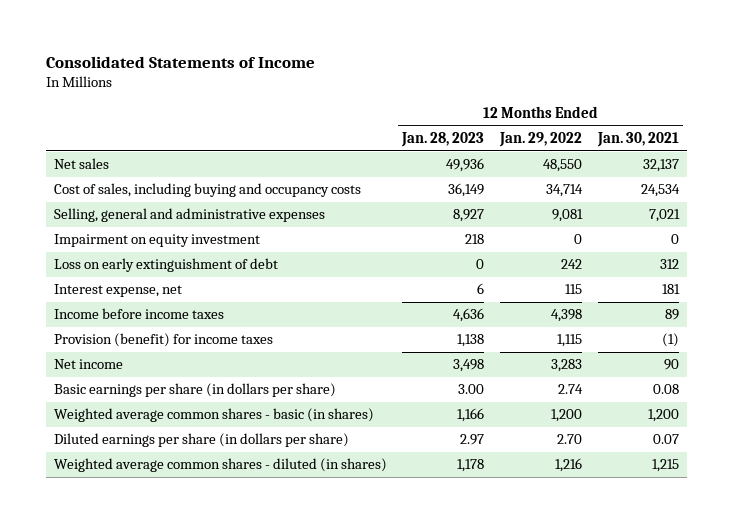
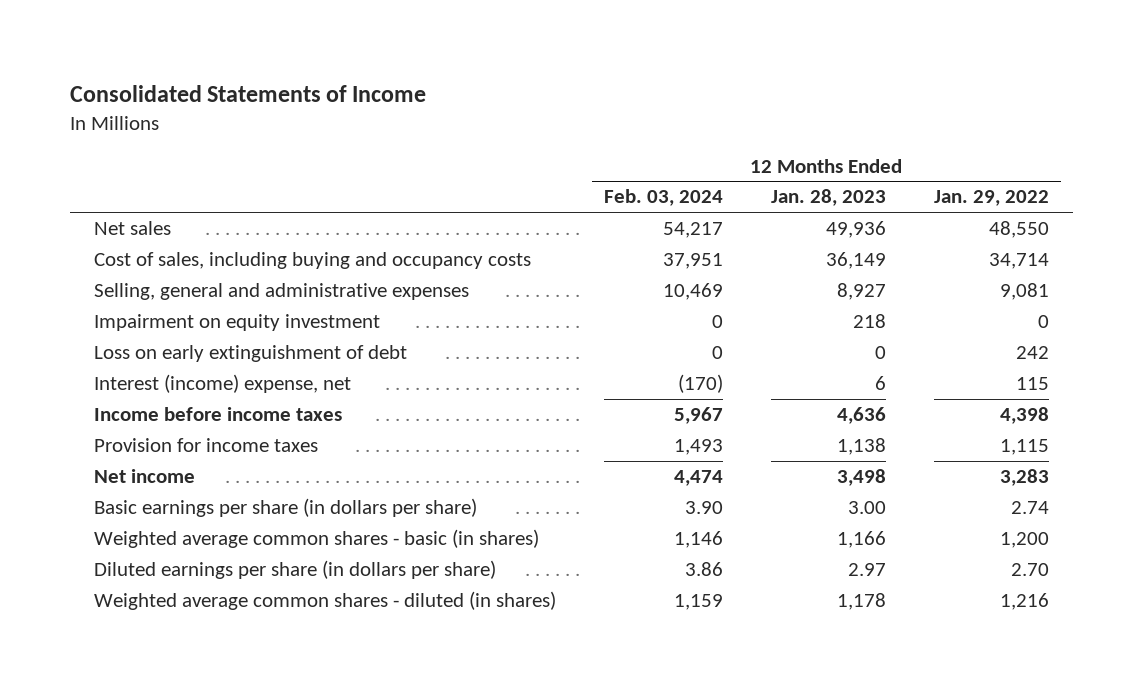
- | 12 Months Ended Jan. 28, 2023 | 12 Months Ended Jan. 29, 2022 | 12 Months Ended Jan. 30, 2021
+ | 12 Months Ended Feb. 03, 2024 | 12 Months Ended Jan. 28, 2023 | 12 Months Ended Jan. 29, 2022
- Interest expense, net | 6 | 115 | 181
+ Interest (income) expense, net | (170) | 6 | 115
- Provision (benefit) for income taxes | 1,138 | 1,115 | (1)
+ Provision for income taxes | 1,493 | 1,138 | 1,115

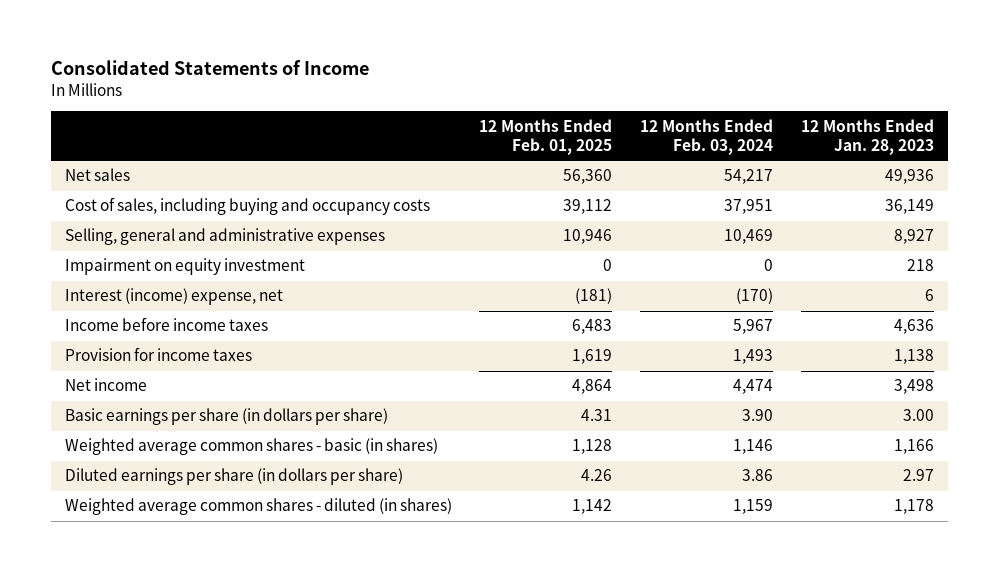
- | 12 Months Ended Feb. 03, 2024 | 12 Months Ended Jan. 28, 2023 | 12 Months Ended Jan. 29, 2022
+ | 12 Months Ended Feb. 01, 2025 | 12 Months Ended Feb. 03, 2024 | 12 Months Ended Jan. 28, 2023
- Loss on early extinguishment of debt | 0 | 0 | 242

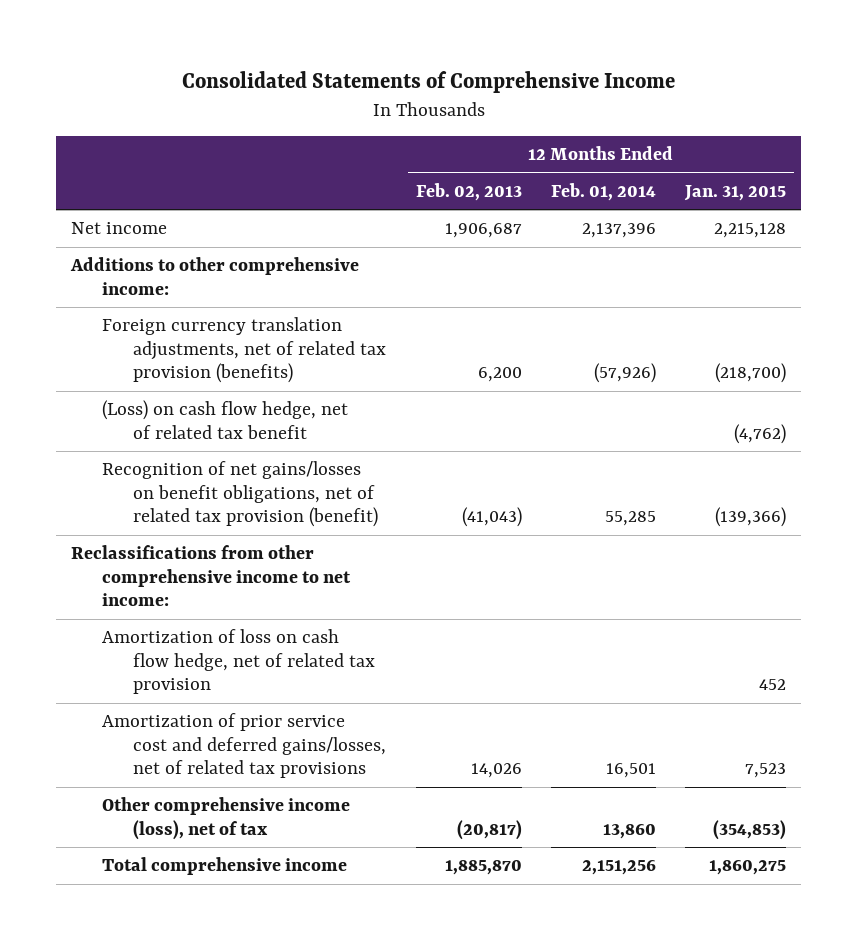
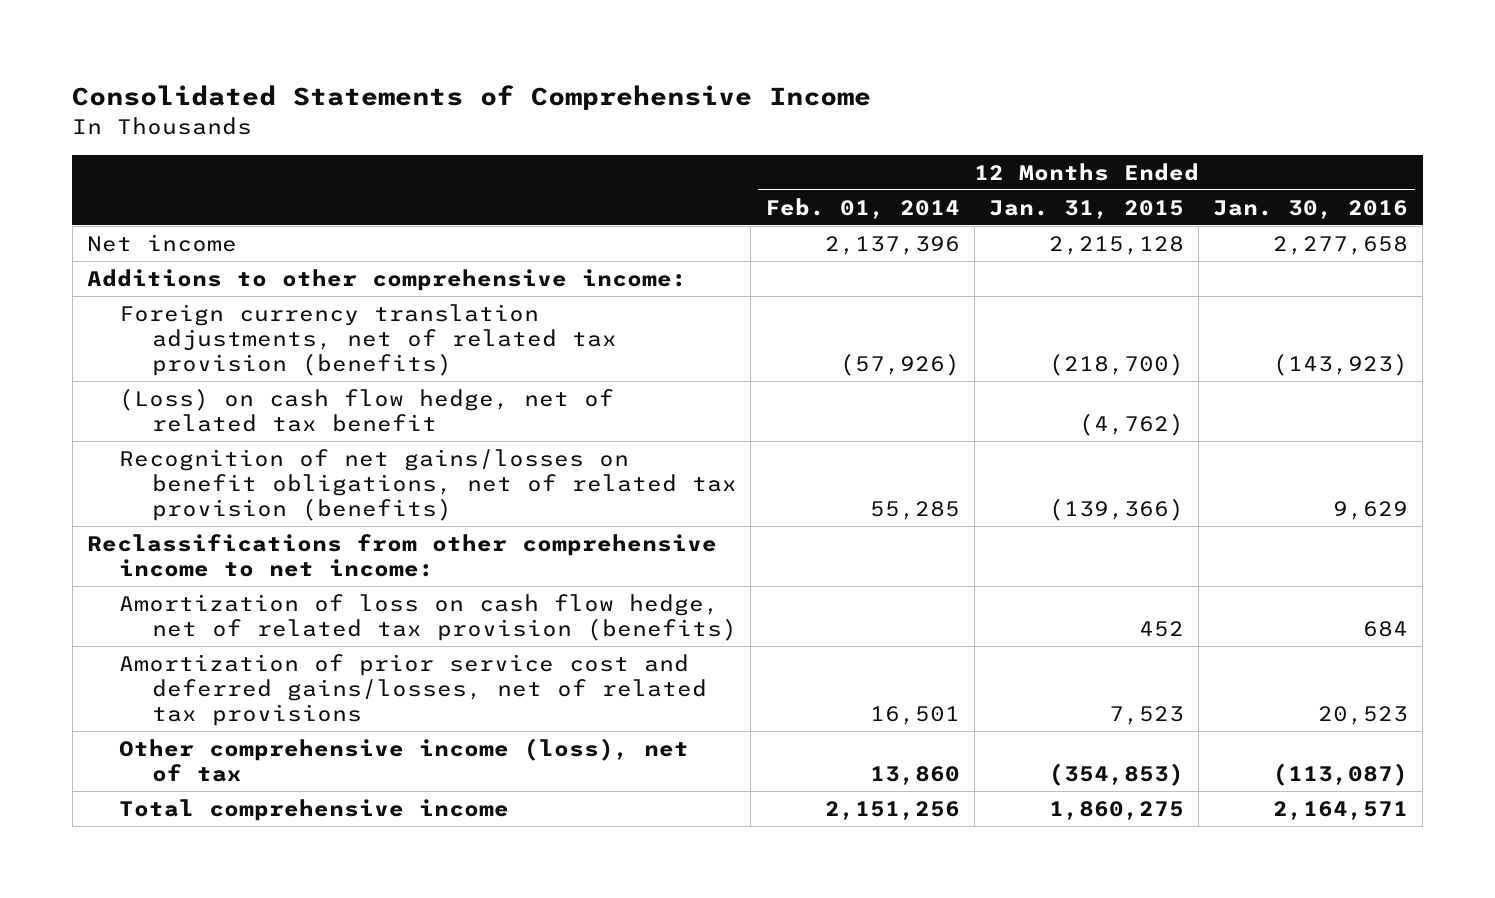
- | 12 Months Ended Feb. 02, 2013 | 12 Months Ended Feb. 01, 2014 | 12 Months Ended Jan. 31, 2015
+ | 12 Months Ended Feb. 01, 2014 | 12 Months Ended Jan. 31, 2015 | 12 Months Ended Jan. 30, 2016
- Recognition of net gains/losses on benefit obligations, net of related tax provision (benefit) | (41,043) | 55,285 | (139,366)
+ Recognition of net gains/losses on benefit obligations, net of related tax provision (benefits) | 55,285 | (139,366) | 9,629
- Amortization of loss on cash flow hedge, net of related tax provision | | | 452
+ Amortization of loss on cash flow hedge, net of related tax provision (benefits) | | 452 | 684

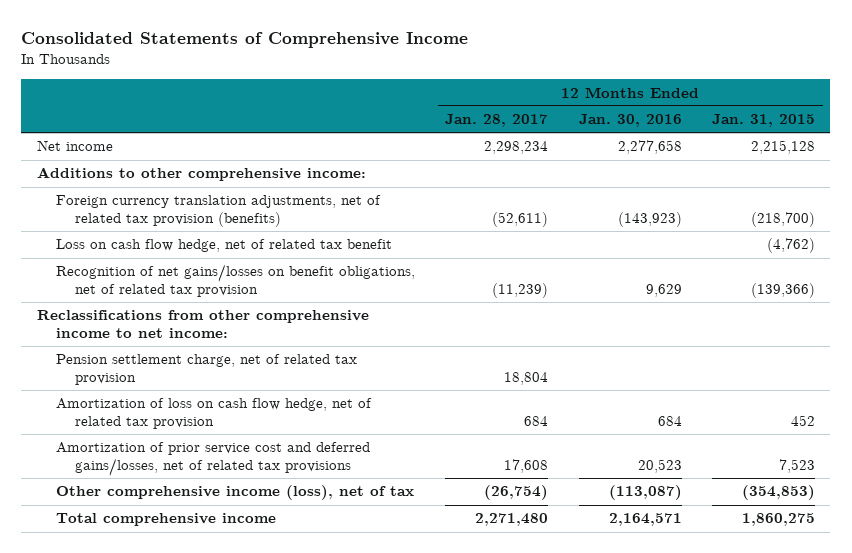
- | 12 Months Ended Feb. 01, 2014 | 12 Months Ended Jan. 31, 2015 | 12 Months Ended Jan. 30, 2016
+ | 12 Months Ended Jan. 28, 2017 | 12 Months Ended Jan. 30, 2016 | 12 Months Ended Jan. 31, 2015
- (Loss) on cash flow hedge, net of related tax benefit | | (4,762) |
- Recognition of net gains/losses on benefit obligations, net of related tax provision (benefits) | 55,285 | (139,366) | 9,629
+ Loss on cash flow hedge, net of related tax benefit | | | (4,762)
+ Recognition of net gains/losses on benefit obligations, net of related tax provision | (11,239) | 9,629 | (139,366)
- Amortization of loss on cash flow hedge, net of related tax provision (benefits) | | 452 | 684
+ Pension settlement charge, net of related tax provision | 18,804 | |
+ Amortization of loss on cash flow hedge, net of related tax provision | 684 | 684 | 452

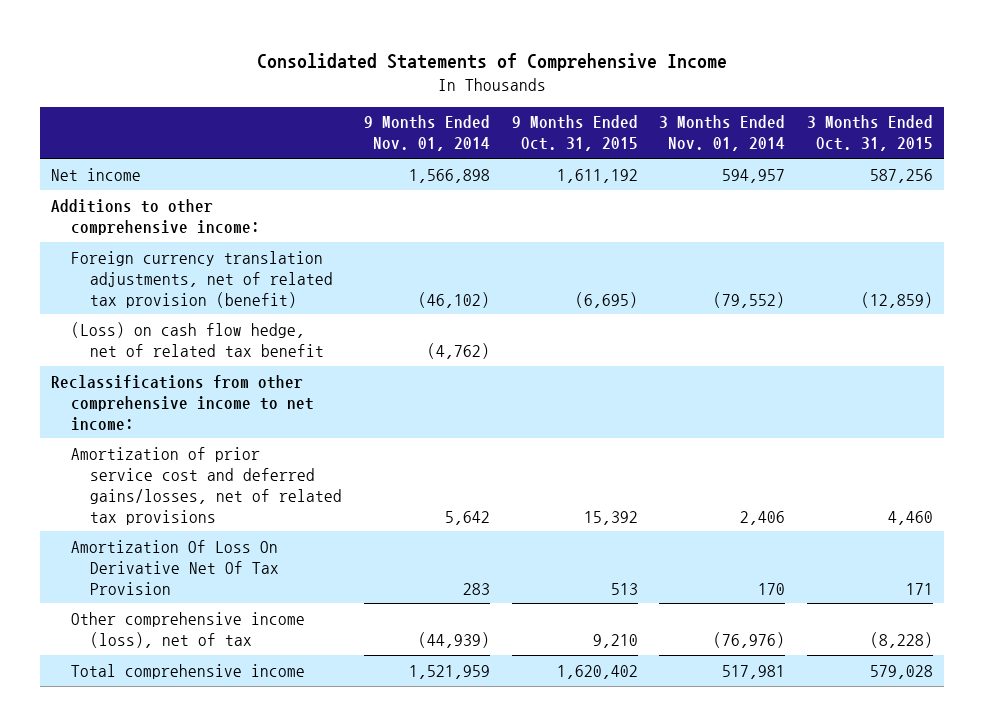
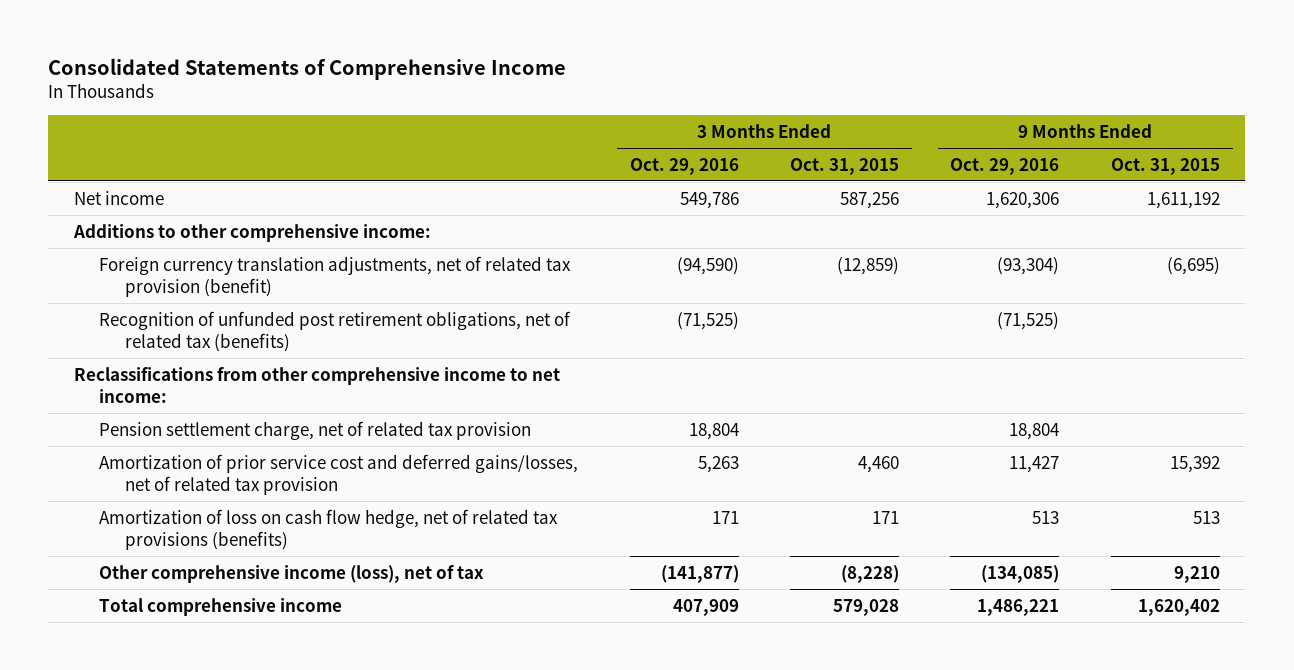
- | 9 Months Ended Nov. 01, 2014 | 9 Months Ended Oct. 31, 2015 | 3 Months Ended Nov. 01, 2014 | 3 Months Ended Oct. 31, 2015
+ | 3 Months Ended Oct. 29, 2016 | 3 Months Ended Oct. 31, 2015 | 9 Months Ended Oct. 29, 2016 | 9 Months Ended Oct. 31, 2015
- (Loss) on cash flow hedge, net of related tax benefit | (4,762) | | |
+ Recognition of unfunded post retirement obligations, net of related tax (benefits) | (71,525) | | (71,525) |
- Amortization of prior service cost and deferred gains/losses, net of related tax provisions | 5,642 | 15,392 | 2,406 | 4,460
- Amortization Of Loss On Derivative Net Of Tax Provision | 283 | 513 | 170 | 171
+ Pension settlement charge, net of related tax provision | 18,804 | | 18,804 |
+ Amortization of prior service cost and deferred gains/losses, net of related tax provision | 5,263 | 4,460 | 11,427 | 15,392
+ Amortization of loss on cash flow hedge, net of related tax provisions (benefits) | 171 | 171 | 513 | 513

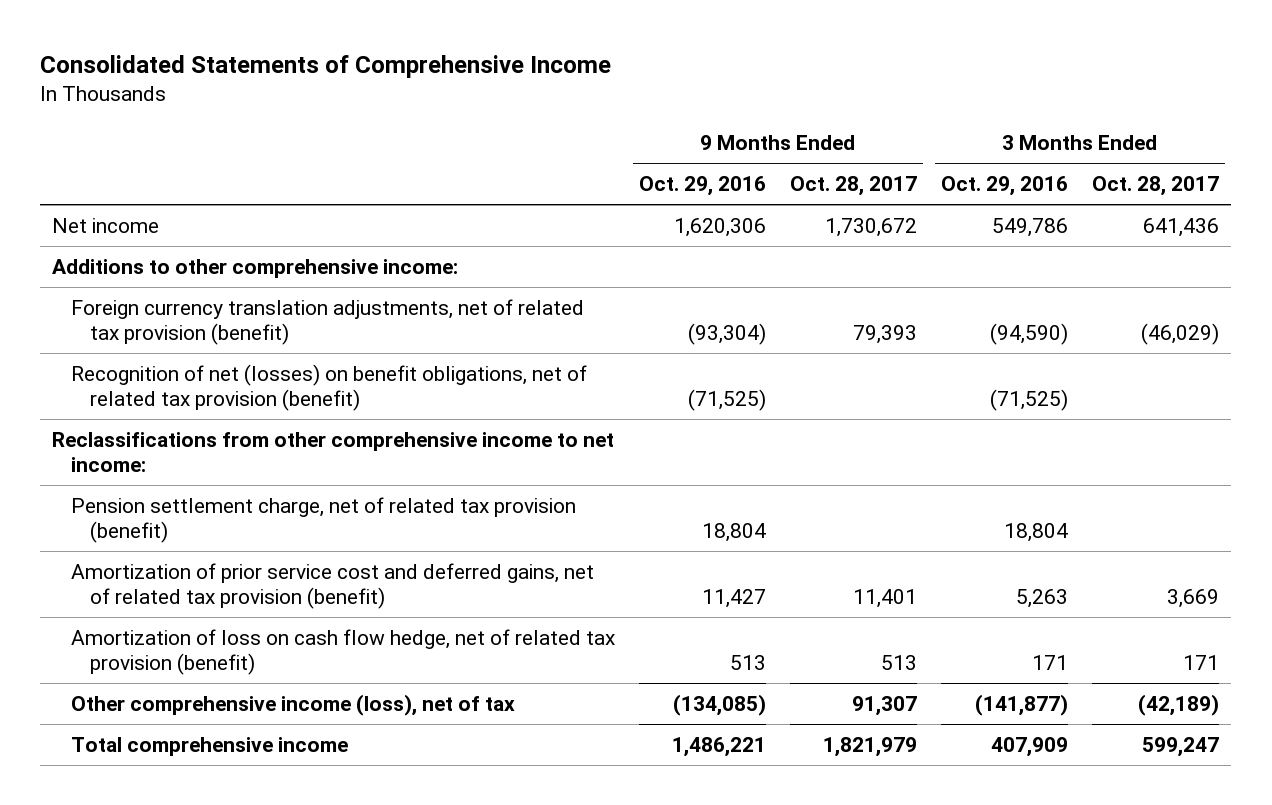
- | 3 Months Ended Oct. 29, 2016 | 3 Months Ended Oct. 31, 2015 | 9 Months Ended Oct. 29, 2016 | 9 Months Ended Oct. 31, 2015
+ | 9 Months Ended Oct. 29, 2016 | 9 Months Ended Oct. 28, 2017 | 3 Months Ended Oct. 29, 2016 | 3 Months Ended Oct. 28, 2017
- Recognition of unfunded post retirement obligations, net of related tax (benefits) | (71,525) | | (71,525) |
+ Recognition of net (losses) on benefit obligations, net of related tax provision (benefit) | (71,525) | | (71,525) |
- Pension settlement charge, net of related tax provision | 18,804 | | 18,804 |
- Amortization of prior service cost and deferred gains/losses, net of related tax provision | 5,263 | 4,460 | 11,427 | 15,392
- Amortization of loss on cash flow hedge, net of related tax provisions (benefits) | 171 | 171 | 513 | 513
+ Pension settlement charge, net of related tax provision (benefit) | 18,804 | | 18,804 |
+ Amortization of prior service cost and deferred gains, net of related tax provision (benefit) | 11,427 | 11,401 | 5,263 | 3,669
+ Amortization of loss on cash flow hedge, net of related tax provision (benefit) | 513 | 513 | 171 | 171

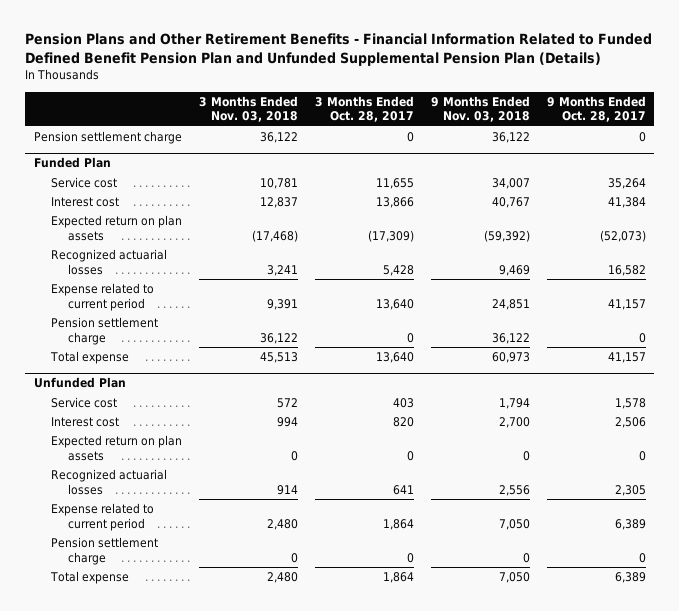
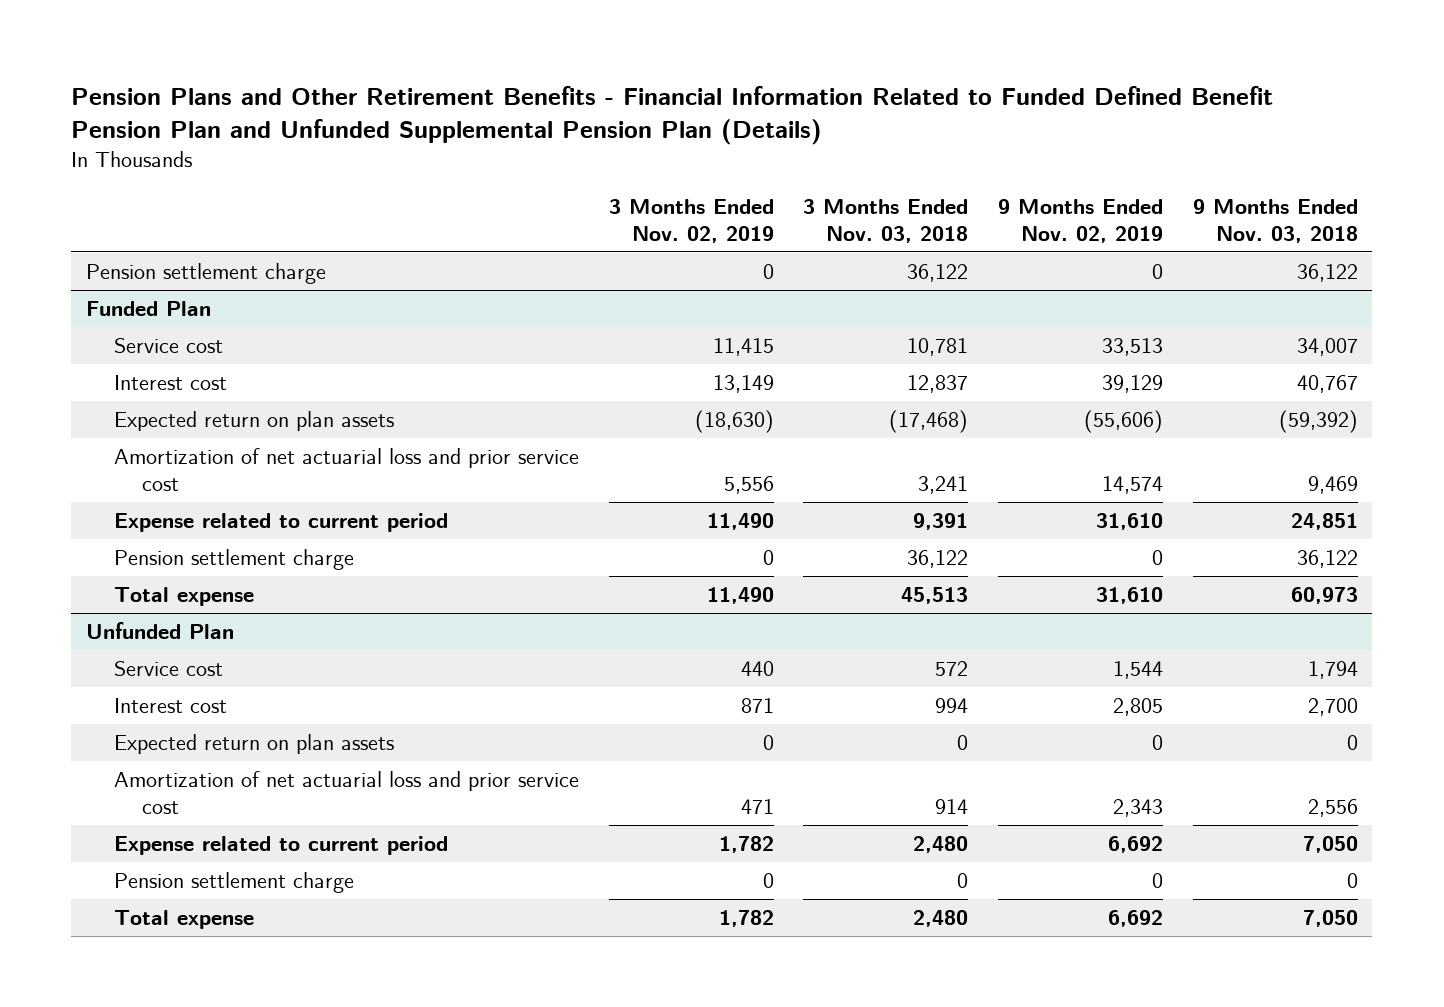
- | 3 Months Ended Nov. 03, 2018 | 3 Months Ended Oct. 28, 2017 | 9 Months Ended Nov. 03, 2018 | 9 Months Ended Oct. 28, 2017
+ | 3 Months Ended Nov. 02, 2019 | 3 Months Ended Nov. 03, 2018 | 9 Months Ended Nov. 02, 2019 | 9 Months Ended Nov. 03, 2018
@ Funded Plan
- Recognized actuarial losses | 3,241 | 5,428 | 9,469 | 16,582
+ Amortization of net actuarial loss and prior service cost | 5,556 | 3,241 | 14,574 | 9,469
@ Unfunded Plan
- Recognized actuarial losses | 914 | 641 | 2,556 | 2,305
+ Amortization of net actuarial loss and prior service cost | 471 | 914 | 2,343 | 2,556

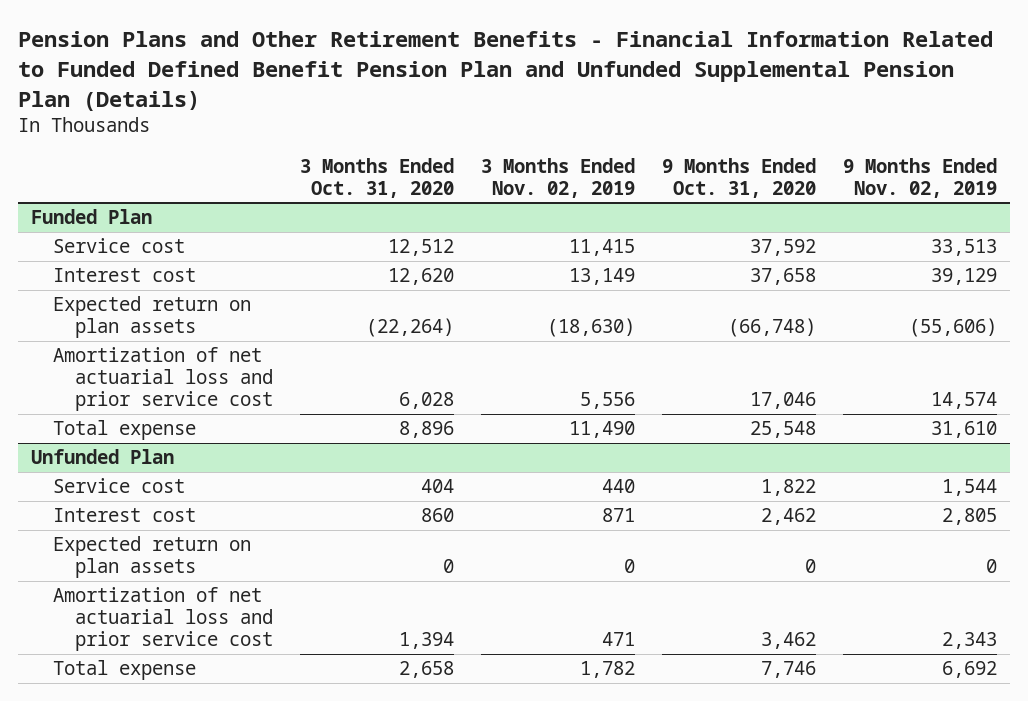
- | 3 Months Ended Nov. 02, 2019 | 3 Months Ended Nov. 03, 2018 | 9 Months Ended Nov. 02, 2019 | 9 Months Ended Nov. 03, 2018
+ | 3 Months Ended Oct. 31, 2020 | 3 Months Ended Nov. 02, 2019 | 9 Months Ended Oct. 31, 2020 | 9 Months Ended Nov. 02, 2019
- Pension settlement charge | 0 | 36,122 | 0 | 36,122
@ Funded Plan
- Expense related to current period | 11,490 | 9,391 | 31,610 | 24,851
- Pension settlement charge | 0 | 36,122 | 0 | 36,122
@ Unfunded Plan
- Expense related to current period | 1,782 | 2,480 | 6,692 | 7,050
- Pension settlement charge | 0 | 0 | 0 | 0

